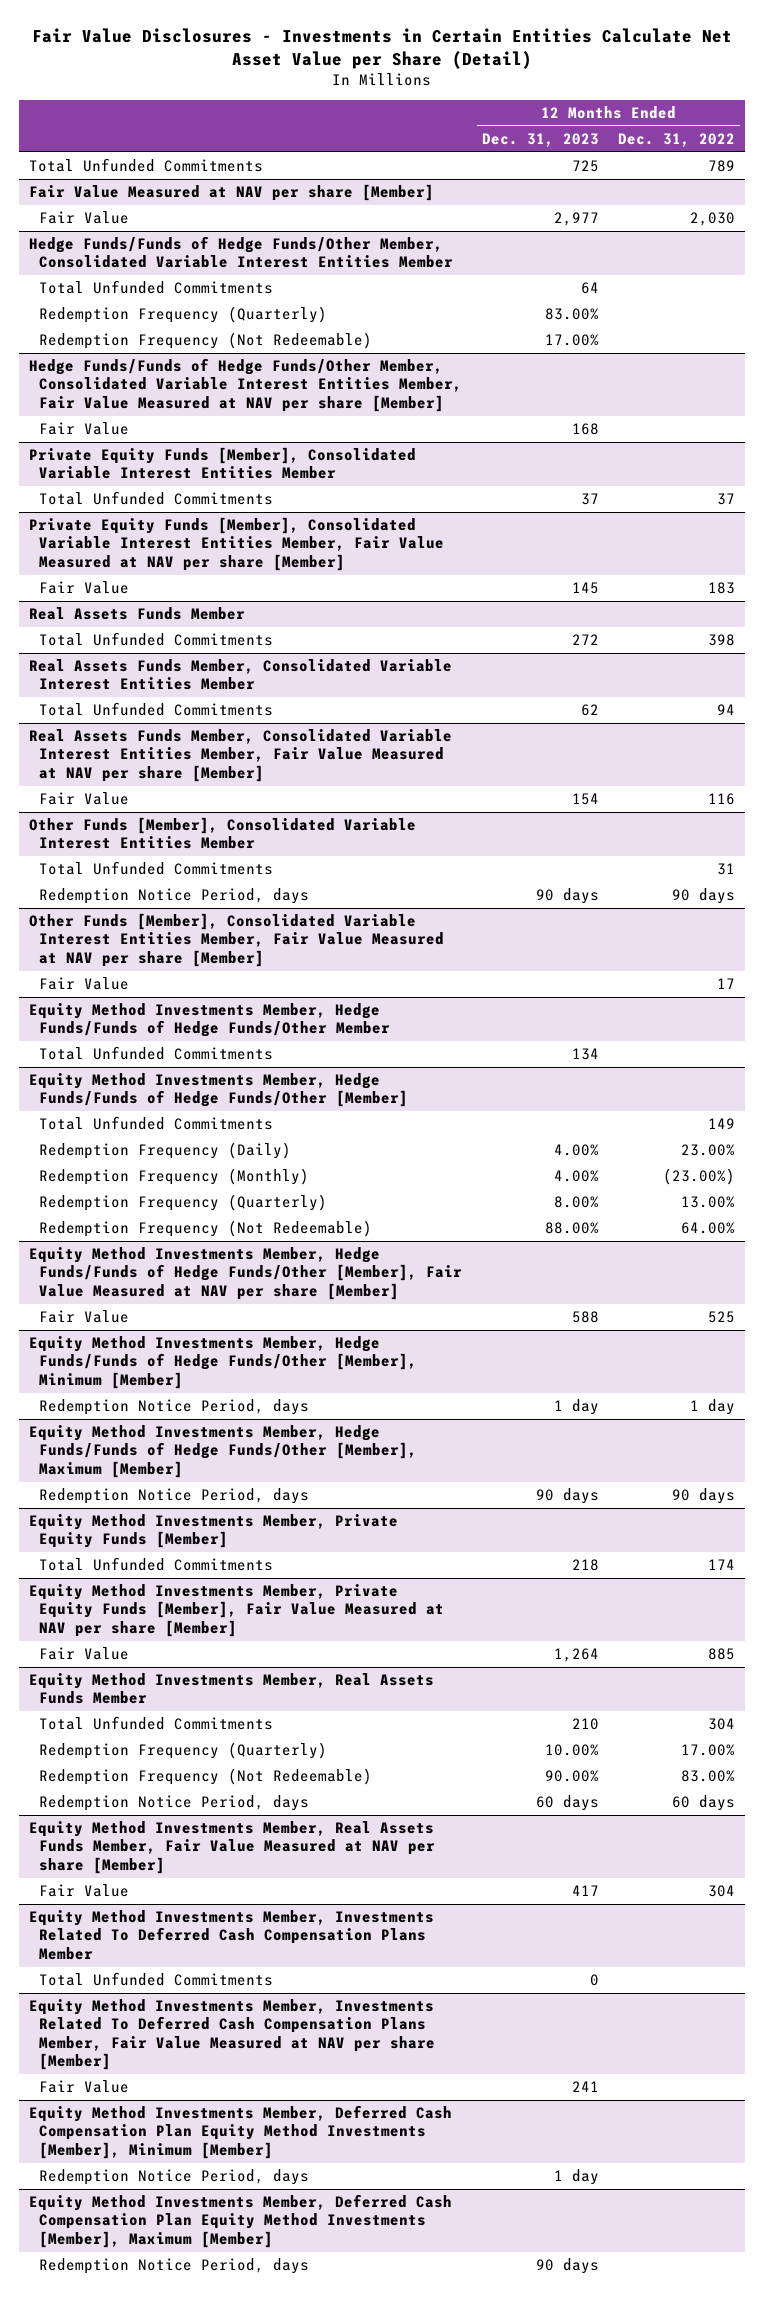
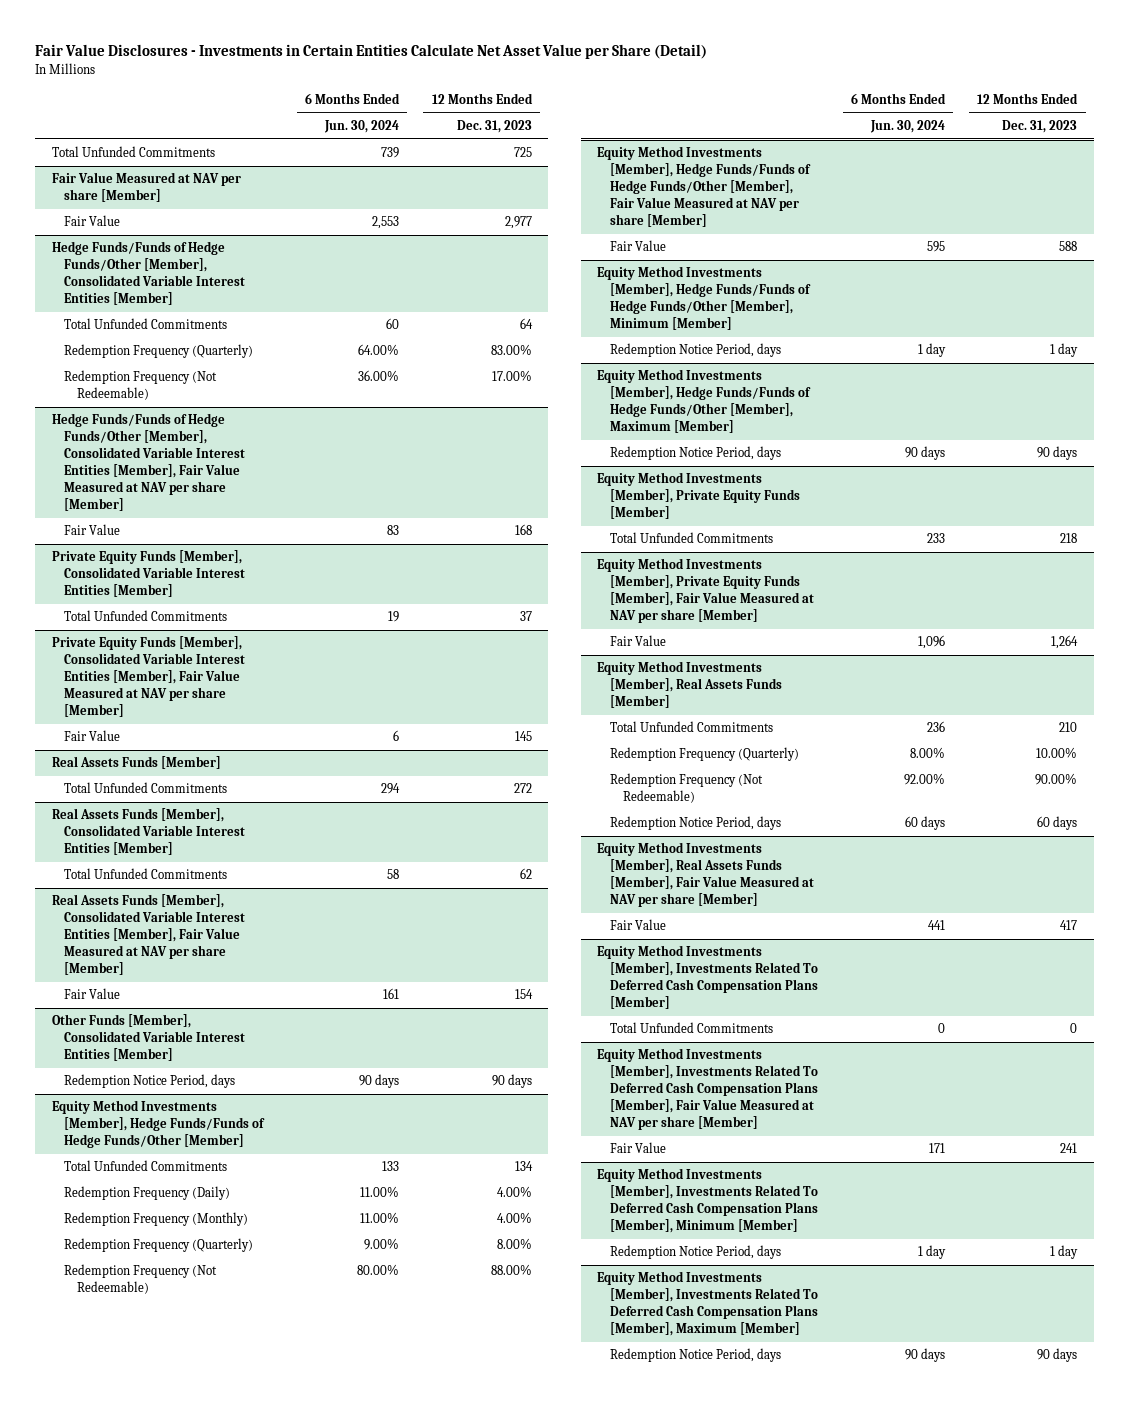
- | 12 Months Ended Dec. 31, 2023 | 12 Months Ended Dec. 31, 2022
+ | 6 Months Ended Jun. 30, 2024 | 12 Months Ended Dec. 31, 2023
- Hedge Funds/Funds of Hedge Funds/Other Member, Consolidated Variable Interest Entities Member
+ Hedge Funds/Funds of Hedge Funds/Other [Member], Consolidated Variable Interest Entities [Member]
- Hedge Funds/Funds of Hedge Funds/Other Member, Consolidated Variable Interest Entities Member, Fair Value Measured at NAV per share [Member]
+ Hedge Funds/Funds of Hedge Funds/Other [Member], Consolidated Variable Interest Entities [Member], Fair Value Measured at NAV per share [Member]
- Private Equity Funds [Member], Consolidated Variable Interest Entities Member
+ Private Equity Funds [Member], Consolidated Variable Interest Entities [Member]
- Private Equity Funds [Member], Consolidated Variable Interest Entities Member, Fair Value Measured at NAV per share [Member]
+ Private Equity Funds [Member], Consolidated Variable Interest Entities [Member], Fair Value Measured at NAV per share [Member]
- Real Assets Funds Member
+ Real Assets Funds [Member]
- Real Assets Funds Member, Consolidated Variable Interest Entities Member
+ Real Assets Funds [Member], Consolidated Variable Interest Entities [Member]
- Real Assets Funds Member, Consolidated Variable Interest Entities Member, Fair Value Measured at NAV per share [Member]
+ Real Assets Funds [Member], Consolidated Variable Interest Entities [Member], Fair Value Measured at NAV per share [Member]
- Other Funds [Member], Consolidated Variable Interest Entities Member
- Total Unfunded Commitments | | 31
+ Other Funds [Member], Consolidated Variable Interest Entities [Member]
- Other Funds [Member], Consolidated Variable Interest Entities Member, Fair Value Measured at NAV per share [Member]
- Fair Value | | 17
- Equity Method Investments Member, Hedge Funds/Funds of Hedge Funds/Other Member
+ Equity Method Investments [Member], Hedge Funds/Funds of Hedge Funds/Other [Member]
- Equity Method Investments Member, Hedge Funds/Funds of Hedge Funds/Other [Member]
- Total Unfunded Commitments | | 149
- Equity Method Investments Member, Hedge Funds/Funds of Hedge Funds/Other [Member], Fair Value Measured at NAV per share [Member]
+ Equity Method Investments [Member], Hedge Funds/Funds of Hedge Funds/Other [Member], Fair Value Measured at NAV per share [Member]
- Equity Method Investments Member, Hedge Funds/Funds of Hedge Funds/Other [Member], Minimum [Member]
+ Equity Method Investments [Member], Hedge Funds/Funds of Hedge Funds/Other [Member], Minimum [Member]
- Equity Method Investments Member, Hedge Funds/Funds of Hedge Funds/Other [Member], Maximum [Member]
+ Equity Method Investments [Member], Hedge Funds/Funds of Hedge Funds/Other [Member], Maximum [Member]
- Equity Method Investments Member, Private Equity Funds [Member]
+ Equity Method Investments [Member], Private Equity Funds [Member]
- Equity Method Investments Member, Private Equity Funds [Member], Fair Value Measured at NAV per share [Member]
+ Equity Method Investments [Member], Private Equity Funds [Member], Fair Value Measured at NAV per share [Member]
- Equity Method Investments Member, Real Assets Funds Member
+ Equity Method Investments [Member], Real Assets Funds [Member]
- Equity Method Investments Member, Real Assets Funds Member, Fair Value Measured at NAV per share [Member]
+ Equity Method Investments [Member], Real Assets Funds [Member], Fair Value Measured at NAV per share [Member]
- Equity Method Investments Member, Investments Related To Deferred Cash Compensation Plans Member
+ Equity Method Investments [Member], Investments Related To Deferred Cash Compensation Plans [Member]
- Equity Method Investments Member, Investments Related To Deferred Cash Compensation Plans Member, Fair Value Measured at NAV per share [Member]
+ Equity Method Investments [Member], Investments Related To Deferred Cash Compensation Plans [Member], Fair Value Measured at NAV per share [Member]
- Equity Method Investments Member, Deferred Cash Compensation Plan Equity Method Investments [Member], Minimum [Member]
+ Equity Method Investments [Member], Investments Related To Deferred Cash Compensation Plans [Member], Minimum [Member]
- Equity Method Investments Member, Deferred Cash Compensation Plan Equity Method Investments [Member], Maximum [Member]
+ Equity Method Investments [Member], Investments Related To Deferred Cash Compensation Plans [Member], Maximum [Member]

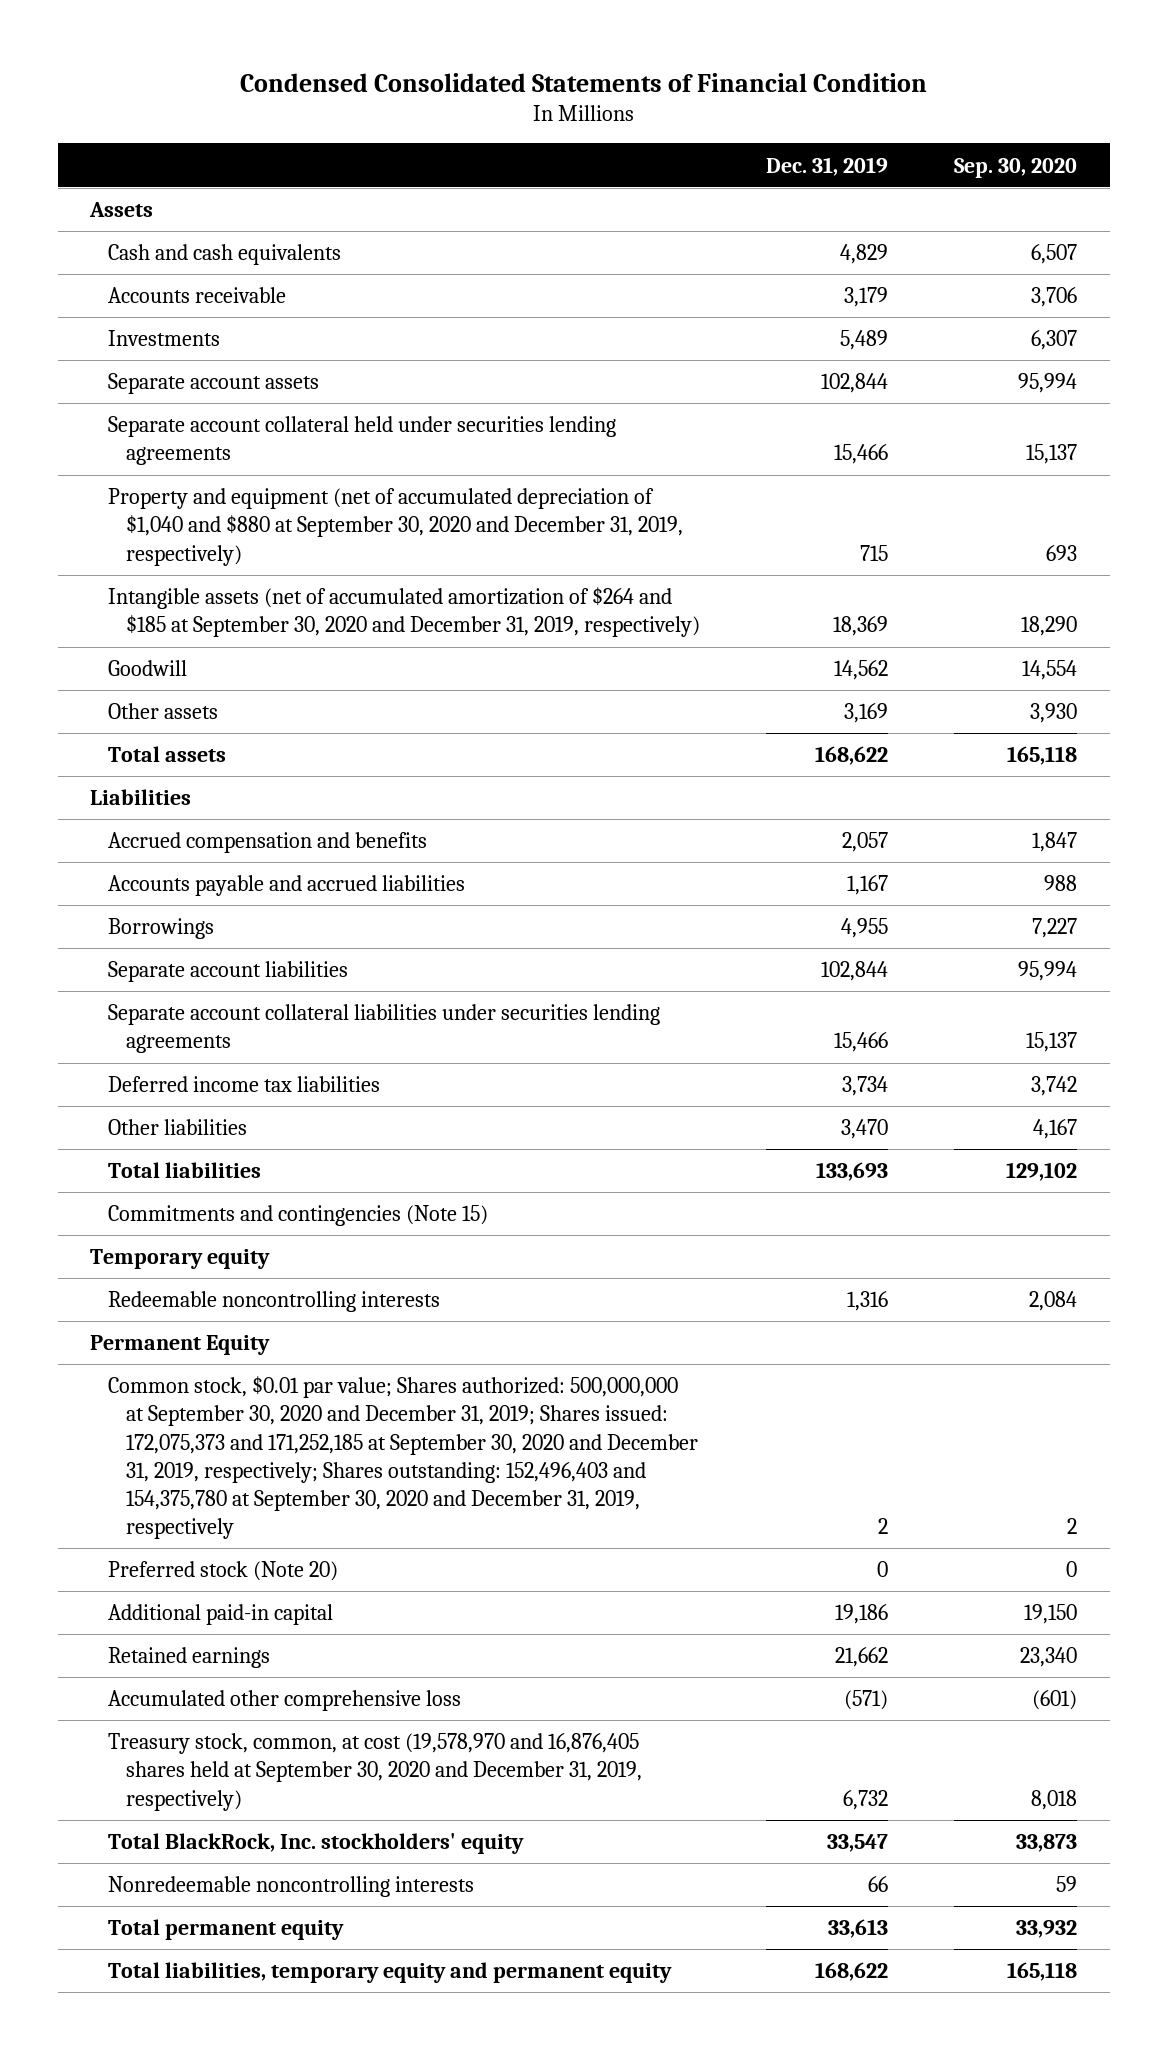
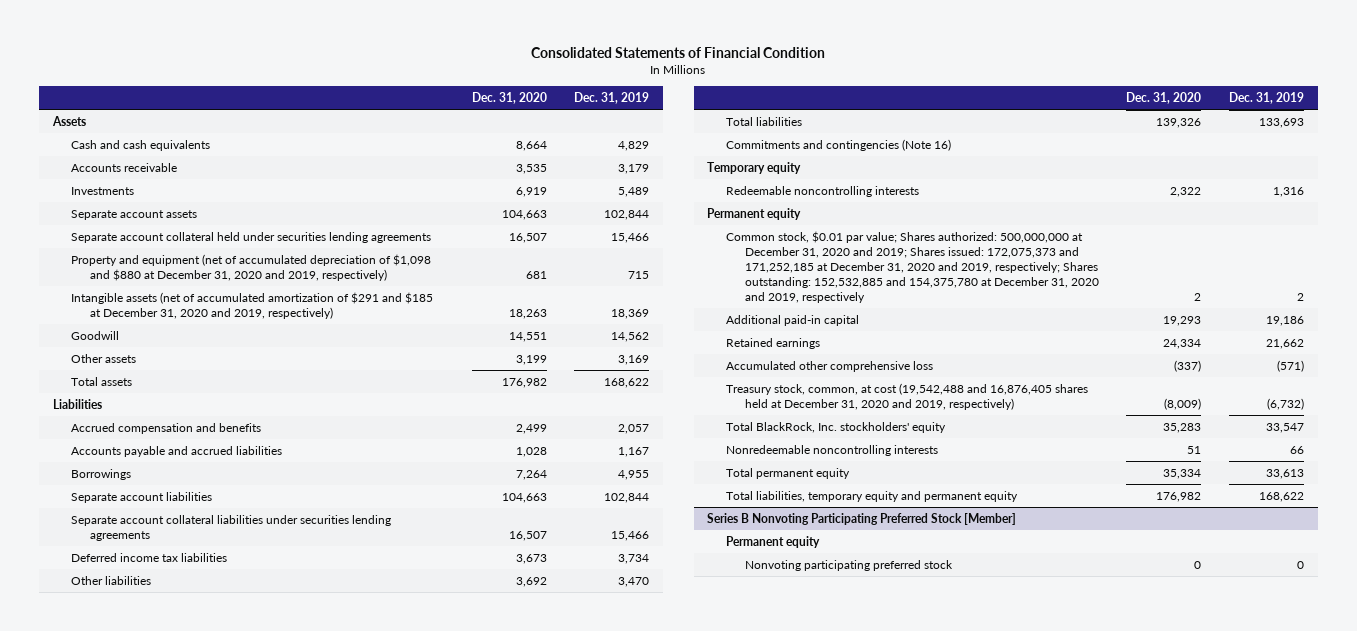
- Condensed Consolidated Statements of Financial Condition
+ Consolidated Statements of Financial Condition
- | Dec. 31, 2019 | Sep. 30, 2020
+ | Dec. 31, 2020 | Dec. 31, 2019
- Property and equipment (net of accumulated depreciation of $1,040 and $880 at September 30, 2020 and December 31, 2019, respectively) | 715 | 693
- Intangible assets (net of accumulated amortization of $264 and $185 at September 30, 2020 and December 31, 2019, respectively) | 18,369 | 18,290
+ Property and equipment (net of accumulated depreciation of $1,098 and $880 at December 31, 2020 and 2019, respectively) | 681 | 715
+ Intangible assets (net of accumulated amortization of $291 and $185 at December 31, 2020 and 2019, respectively) | 18,263 | 18,369
- Commitments and contingencies (Note 15)
+ Commitments and contingencies (Note 16)
- Permanent Equity
- Common stock, $0.01 par value; Shares authorized: 500,000,000 at September 30, 2020 and December 31, 2019; Shares issued: 172,075,373 and 171,252,185 at September 30, 2020 and December 31, 2019, respectively; Shares outstanding: 152,496,403 and 154,375,780 at September 30, 2020 and December 31, 2019, respectively | 2 | 2
- Preferred stock (Note 20) | 0 | 0
+ Permanent equity
+ Common stock, $0.01 par value; Shares authorized: 500,000,000 at December 31, 2020 and 2019; Shares issued: 172,075,373 and 171,252,185 at December 31, 2020 and 2019, respectively; Shares outstanding: 152,532,885 and 154,375,780 at December 31, 2020 and 2019, respectively | 2 | 2
- Treasury stock, common, at cost (19,578,970 and 16,876,405 shares held at September 30, 2020 and December 31, 2019, respectively) | 6,732 | 8,018
+ Treasury stock, common, at cost (19,542,488 and 16,876,405 shares held at December 31, 2020 and 2019, respectively) | (8,009) | (6,732)
+ Series B Nonvoting Participating Preferred Stock [Member]
+ Permanent equity
+ Nonvoting participating preferred stock | 0 | 0

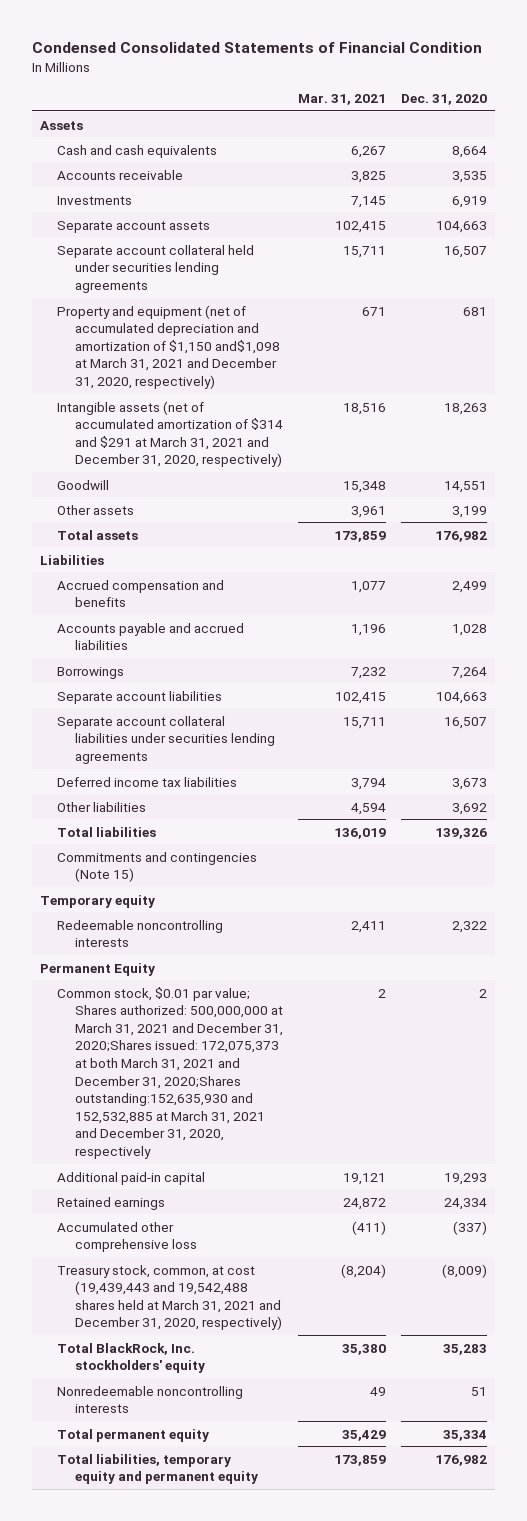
- Consolidated Statements of Financial Condition
+ Condensed Consolidated Statements of Financial Condition
- | Dec. 31, 2020 | Dec. 31, 2019
+ | Mar. 31, 2021 | Dec. 31, 2020
- Property and equipment (net of accumulated depreciation of $1,098 and $880 at December 31, 2020 and 2019, respectively) | 681 | 715
- Intangible assets (net of accumulated amortization of $291 and $185 at December 31, 2020 and 2019, respectively) | 18,263 | 18,369
+ Property and equipment (net of accumulated depreciation and amortization of $1,150 and$1,098 at March 31, 2021 and December 31, 2020, respectively) | 671 | 681
+ Intangible assets (net of accumulated amortization of $314 and $291 at March 31, 2021 and December 31, 2020, respectively) | 18,516 | 18,263
- Commitments and contingencies (Note 16)
+ Commitments and contingencies (Note 15)
- Permanent equity
- Common stock, $0.01 par value; Shares authorized: 500,000,000 at December 31, 2020 and 2019; Shares issued: 172,075,373 and 171,252,185 at December 31, 2020 and 2019, respectively; Shares outstanding: 152,532,885 and 154,375,780 at December 31, 2020 and 2019, respectively | 2 | 2
+ Permanent Equity
+ Common stock, $0.01 par value; Shares authorized: 500,000,000 at March 31, 2021 and December 31, 2020;Shares issued: 172,075,373 at both March 31, 2021 and December 31, 2020;Shares outstanding:152,635,930 and 152,532,885 at March 31, 2021 and December 31, 2020, respectively | 2 | 2
- Treasury stock, common, at cost (19,542,488 and 16,876,405 shares held at December 31, 2020 and 2019, respectively) | (8,009) | (6,732)
+ Treasury stock, common, at cost (19,439,443 and 19,542,488 shares held at March 31, 2021 and December 31, 2020, respectively) | (8,204) | (8,009)
- Series B Nonvoting Participating Preferred Stock [Member]
- Permanent equity
- Nonvoting participating preferred stock | 0 | 0

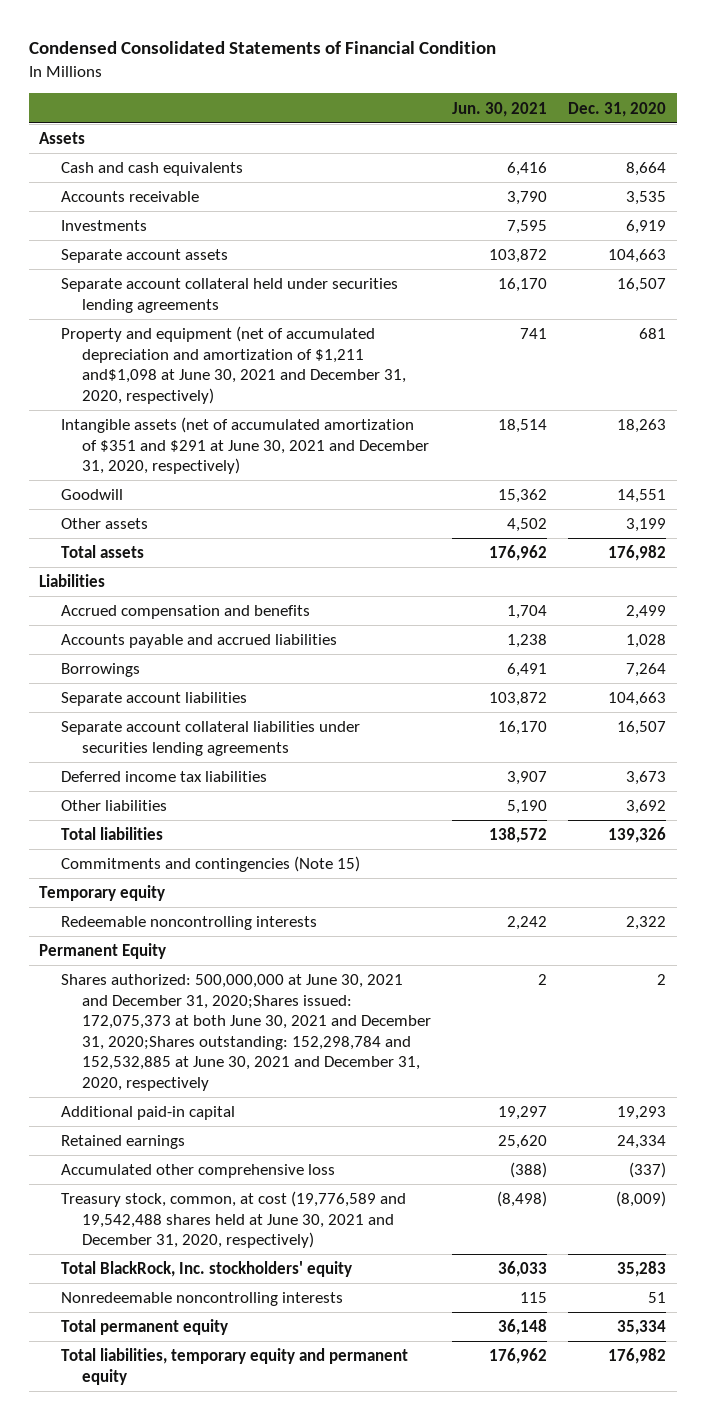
- | Mar. 31, 2021 | Dec. 31, 2020
+ | Jun. 30, 2021 | Dec. 31, 2020
- Property and equipment (net of accumulated depreciation and amortization of $1,150 and$1,098 at March 31, 2021 and December 31, 2020, respectively) | 671 | 681
- Intangible assets (net of accumulated amortization of $314 and $291 at March 31, 2021 and December 31, 2020, respectively) | 18,516 | 18,263
+ Property and equipment (net of accumulated depreciation and amortization of $1,211 and$1,098 at June 30, 2021 and December 31, 2020, respectively) | 741 | 681
+ Intangible assets (net of accumulated amortization of $351 and $291 at June 30, 2021 and December 31, 2020, respectively) | 18,514 | 18,263
- Common stock, $0.01 par value; Shares authorized: 500,000,000 at March 31, 2021 and December 31, 2020;Shares issued: 172,075,373 at both March 31, 2021 and December 31, 2020;Shares outstanding:152,635,930 and 152,532,885 at March 31, 2021 and December 31, 2020, respectively | 2 | 2
+ Shares authorized: 500,000,000 at June 30, 2021 and December 31, 2020;Shares issued: 172,075,373 at both June 30, 2021 and December 31, 2020;Shares outstanding: 152,298,784 and 152,532,885 at June 30, 2021 and December 31, 2020, respectively | 2 | 2
- Treasury stock, common, at cost (19,439,443 and 19,542,488 shares held at March 31, 2021 and December 31, 2020, respectively) | (8,204) | (8,009)
+ Treasury stock, common, at cost (19,776,589 and 19,542,488 shares held at June 30, 2021 and December 31, 2020, respectively) | (8,498) | (8,009)

